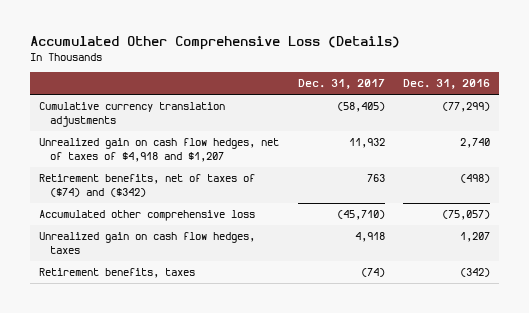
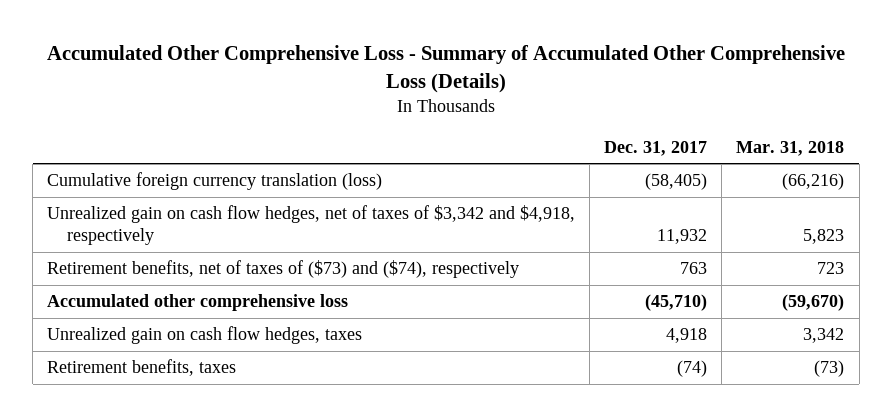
- Accumulated Other Comprehensive Loss (Details)
+ Accumulated Other Comprehensive Loss - Summary of Accumulated Other Comprehensive Loss (Details)
- | Dec. 31, 2017 | Dec. 31, 2016
+ | Dec. 31, 2017 | Mar. 31, 2018
- Cumulative currency translation adjustments | (58,405) | (77,299)
- Unrealized gain on cash flow hedges, net of taxes of $4,918 and $1,207 | 11,932 | 2,740
- Retirement benefits, net of taxes of ($74) and ($342) | 763 | (498)
+ Cumulative foreign currency translation (loss) | (58,405) | (66,216)
+ Unrealized gain on cash flow hedges, net of taxes of $3,342 and $4,918, respectively | 11,932 | 5,823
+ Retirement benefits, net of taxes of ($73) and ($74), respectively | 763 | 723

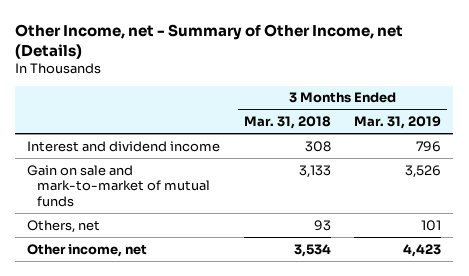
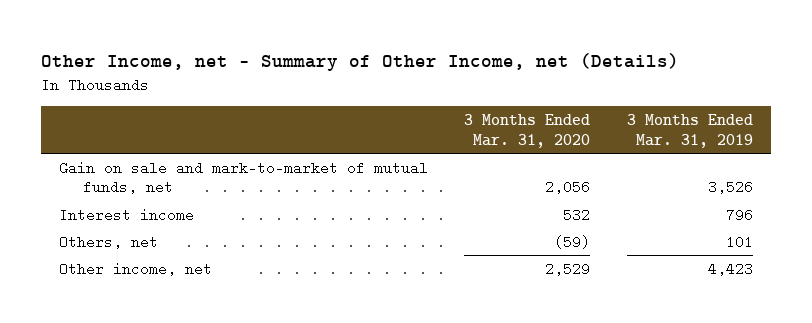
- | 3 Months Ended Mar. 31, 2018 | 3 Months Ended Mar. 31, 2019
+ | 3 Months Ended Mar. 31, 2020 | 3 Months Ended Mar. 31, 2019
- Interest and dividend income | 308 | 796
- Gain on sale and mark-to-market of mutual funds | 3,133 | 3,526
+ Gain on sale and mark-to-market of mutual funds, net | 2,056 | 3,526
+ Interest income | 532 | 796

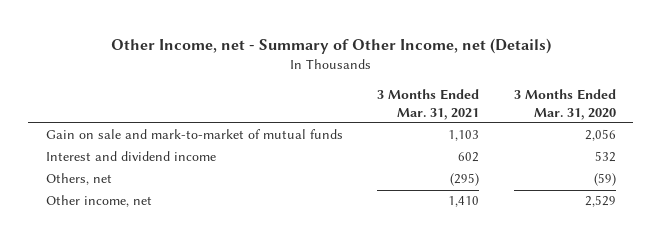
- | 3 Months Ended Mar. 31, 2020 | 3 Months Ended Mar. 31, 2019
+ | 3 Months Ended Mar. 31, 2021 | 3 Months Ended Mar. 31, 2020
- Gain on sale and mark-to-market of mutual funds, net | 2,056 | 3,526
- Interest income | 532 | 796
+ Gain on sale and mark-to-market of mutual funds | 1,103 | 2,056
+ Interest and dividend income | 602 | 532

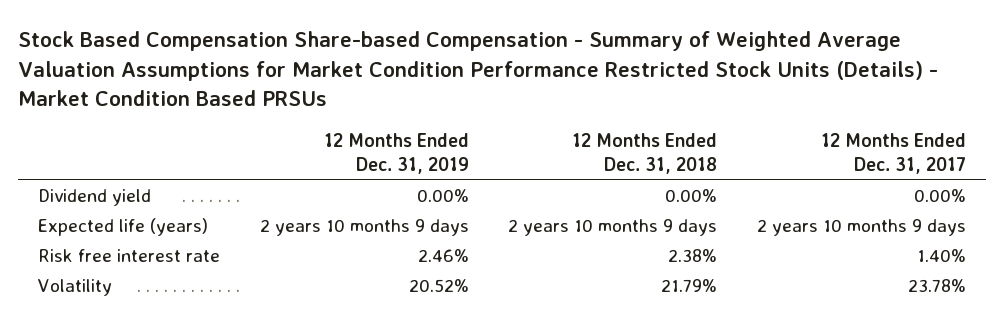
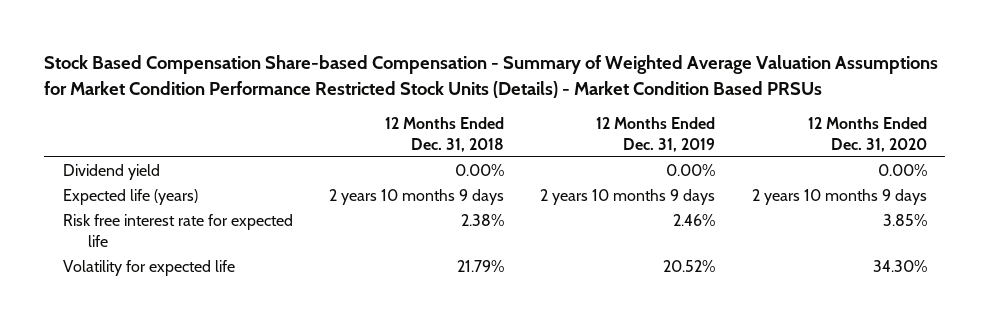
- | 12 Months Ended Dec. 31, 2019 | 12 Months Ended Dec. 31, 2018 | 12 Months Ended Dec. 31, 2017
+ | 12 Months Ended Dec. 31, 2018 | 12 Months Ended Dec. 31, 2019 | 12 Months Ended Dec. 31, 2020
- Risk free interest rate | 2.46% | 2.38% | 1.40%
- Volatility | 20.52% | 21.79% | 23.78%
+ Risk free interest rate for expected life | 2.38% | 2.46% | 3.85%
+ Volatility for expected life | 21.79% | 20.52% | 34.30%

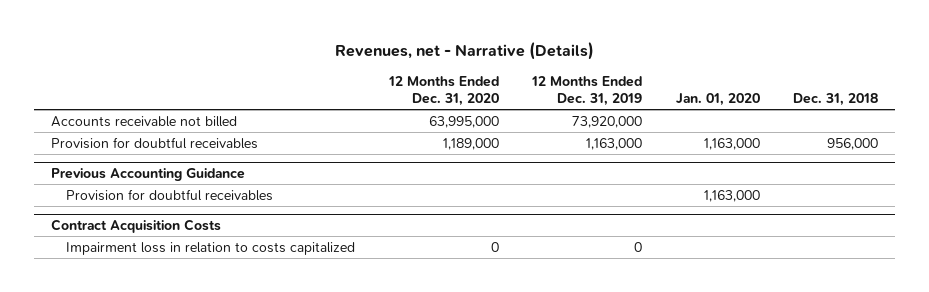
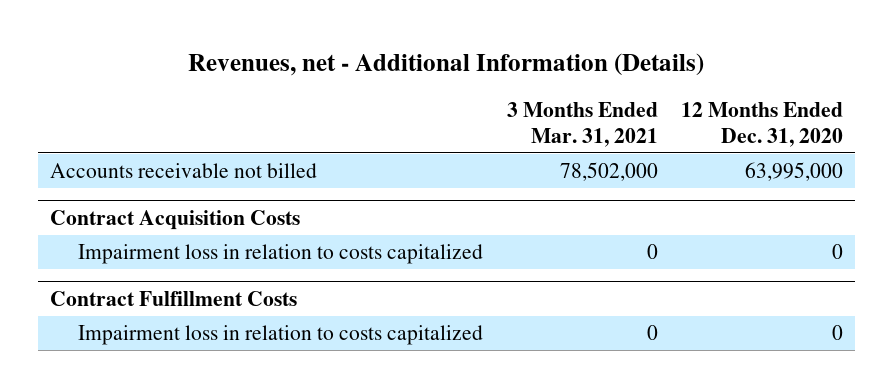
- Revenues, net - Narrative (Details)
+ Revenues, net - Additional Information (Details)
- | 12 Months Ended Dec. 31, 2020 | 12 Months Ended Dec. 31, 2019 | Jan. 01, 2020 | Dec. 31, 2018
+ | 3 Months Ended Mar. 31, 2021 | 12 Months Ended Dec. 31, 2020
- Provision for doubtful receivables | 1,189,000 | 1,163,000 | 1,163,000 | 956,000
- Previous Accounting Guidance
- Provision for doubtful receivables | | | 1,163,000 |
+ Contract Fulfillment Costs
+ Impairment loss in relation to costs capitalized | 0 | 0

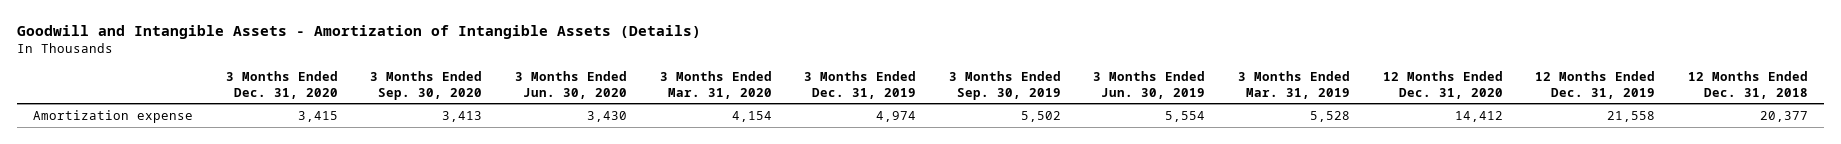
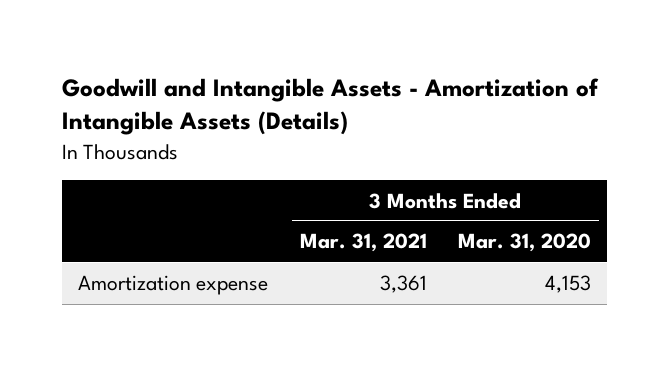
- | 3 Months Ended Dec. 31, 2020 | 3 Months Ended Sep. 30, 2020 | 3 Months Ended Jun. 30, 2020 | 3 Months Ended Mar. 31, 2020 | 3 Months Ended Dec. 31, 2019 | 3 Months Ended Sep. 30, 2019 | 3 Months Ended Jun. 30, 2019 | 3 Months Ended Mar. 31, 2019 | 12 Months Ended Dec. 31, 2020 | 12 Months Ended Dec. 31, 2019 | 12 Months Ended Dec. 31, 2018
+ | 3 Months Ended Mar. 31, 2021 | 3 Months Ended Mar. 31, 2020
- Amortization expense | 3,415 | 3,413 | 3,430 | 4,154 | 4,974 | 5,502 | 5,554 | 5,528 | 14,412 | 21,558 | 20,377
+ Amortization expense | 3,361 | 4,153

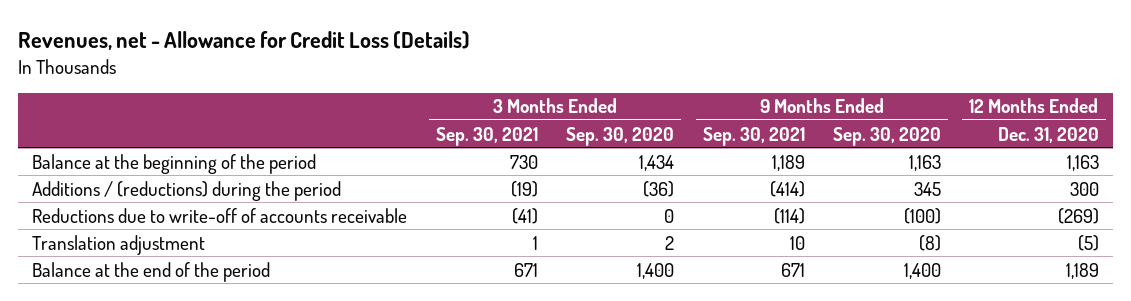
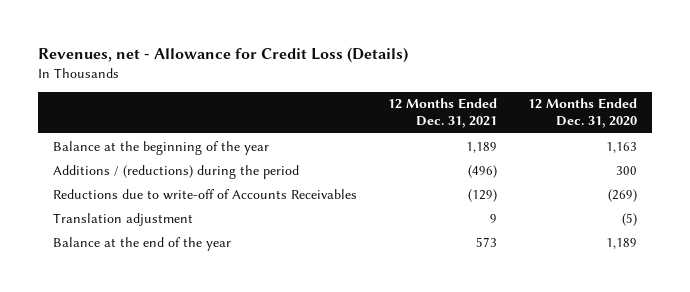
- | 3 Months Ended Sep. 30, 2021 | 3 Months Ended Sep. 30, 2020 | 9 Months Ended Sep. 30, 2021 | 9 Months Ended Sep. 30, 2020 | 12 Months Ended Dec. 31, 2020
+ | 12 Months Ended Dec. 31, 2021 | 12 Months Ended Dec. 31, 2020
- Balance at the beginning of the period | 730 | 1,434 | 1,189 | 1,163 | 1,163
+ Balance at the beginning of the year | 1,189 | 1,163
- Reductions due to write-off of accounts receivable | (41) | 0 | (114) | (100) | (269)
+ Reductions due to write-off of Accounts Receivables | (129) | (269)
- Balance at the end of the period | 671 | 1,400 | 671 | 1,400 | 1,189
+ Balance at the end of the year | 573 | 1,189

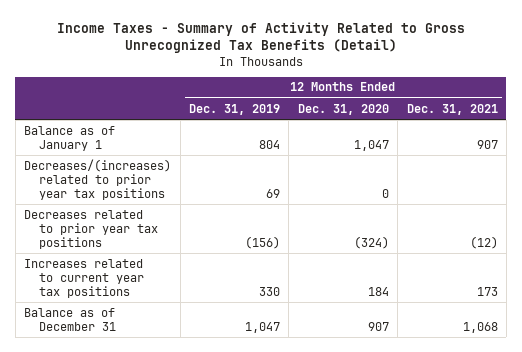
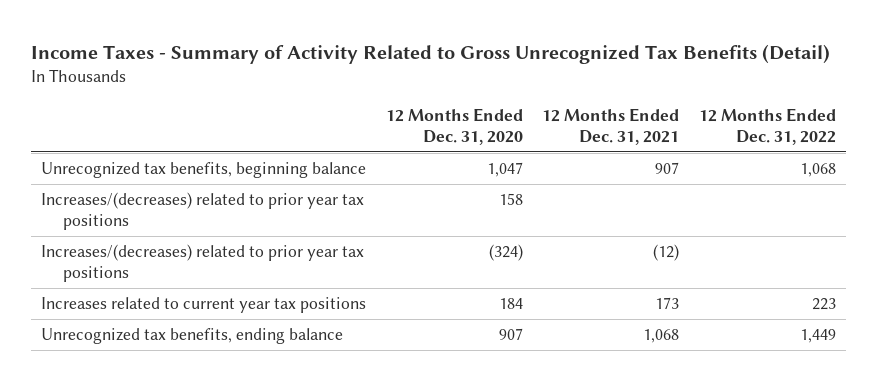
- | 12 Months Ended Dec. 31, 2019 | 12 Months Ended Dec. 31, 2020 | 12 Months Ended Dec. 31, 2021
+ | 12 Months Ended Dec. 31, 2020 | 12 Months Ended Dec. 31, 2021 | 12 Months Ended Dec. 31, 2022
- Balance as of January 1 | 804 | 1,047 | 907
- Decreases/(increases) related to prior year tax positions | 69 | 0 |
- Decreases related to prior year tax positions | (156) | (324) | (12)
+ Unrecognized tax benefits, beginning balance | 1,047 | 907 | 1,068
+ Increases/(decreases) related to prior year tax positions | 158 | |
+ Increases/(decreases) related to prior year tax positions | (324) | (12) |
- Balance as of December 31 | 1,047 | 907 | 1,068
+ Unrecognized tax benefits, ending balance | 907 | 1,068 | 1,449

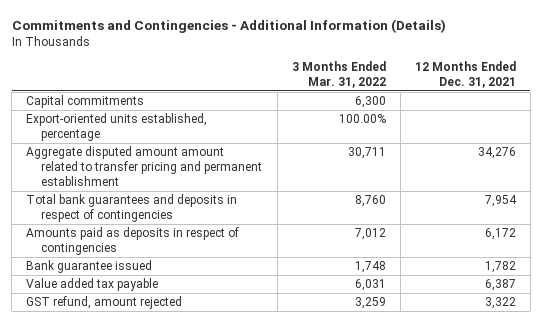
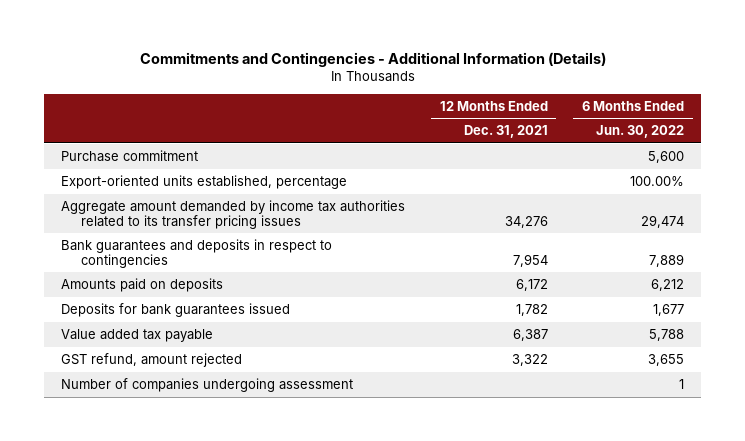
- | 3 Months Ended Mar. 31, 2022 | 12 Months Ended Dec. 31, 2021
+ | 12 Months Ended Dec. 31, 2021 | 6 Months Ended Jun. 30, 2022
- Capital commitments | 6,300 |
+ Purchase commitment | | 5,600
- Aggregate disputed amount amount related to transfer pricing and permanent establishment | 30,711 | 34,276
- Total bank guarantees and deposits in respect of contingencies | 8,760 | 7,954
- Amounts paid as deposits in respect of contingencies | 7,012 | 6,172
- Bank guarantee issued | 1,748 | 1,782
+ Aggregate amount demanded by income tax authorities related to its transfer pricing issues | 34,276 | 29,474
+ Bank guarantees and deposits in respect to contingencies | 7,954 | 7,889
+ Amounts paid on deposits | 6,172 | 6,212
+ Deposits for bank guarantees issued | 1,782 | 1,677
+ Number of companies undergoing assessment | | 1

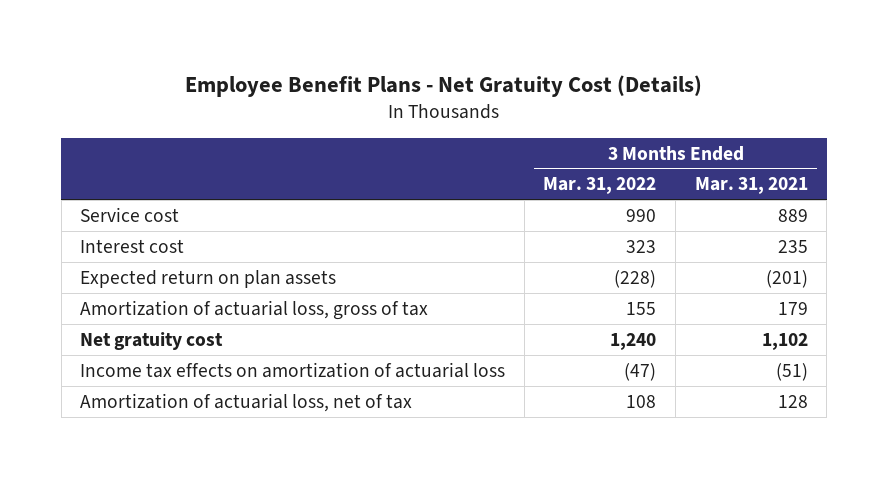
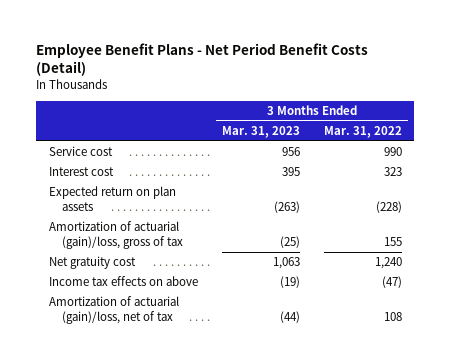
- Employee Benefit Plans - Net Gratuity Cost (Details)
+ Employee Benefit Plans - Net Period Benefit Costs (Detail)
- | 3 Months Ended Mar. 31, 2022 | 3 Months Ended Mar. 31, 2021
+ | 3 Months Ended Mar. 31, 2023 | 3 Months Ended Mar. 31, 2022
- Amortization of actuarial loss, gross of tax | 155 | 179
+ Amortization of actuarial (gain)/loss, gross of tax | (25) | 155
- Income tax effects on amortization of actuarial loss | (47) | (51)
- Amortization of actuarial loss, net of tax | 108 | 128
+ Income tax effects on above | (19) | (47)
+ Amortization of actuarial (gain)/loss, net of tax | (44) | 108

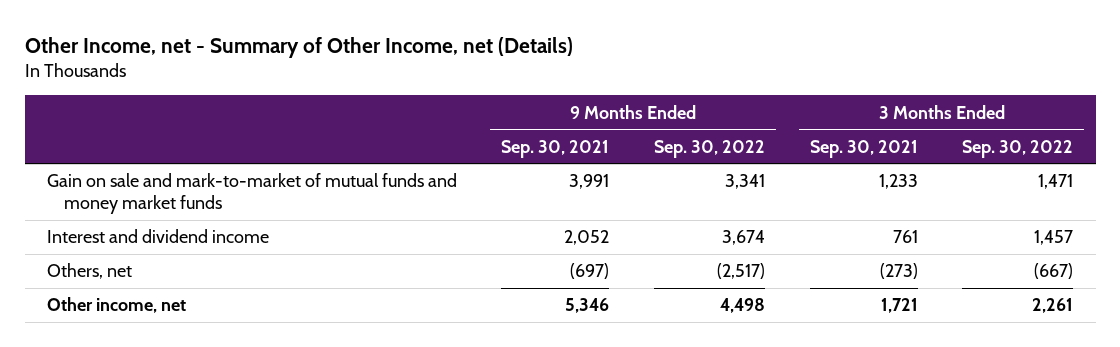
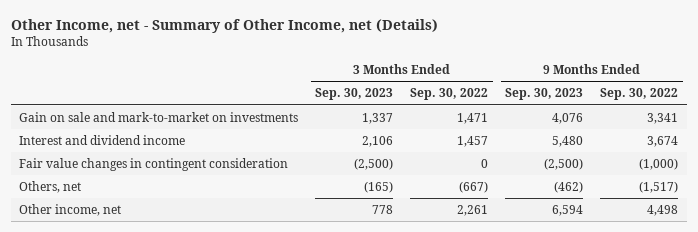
- | 9 Months Ended Sep. 30, 2021 | 9 Months Ended Sep. 30, 2022 | 3 Months Ended Sep. 30, 2021 | 3 Months Ended Sep. 30, 2022
+ | 3 Months Ended Sep. 30, 2023 | 3 Months Ended Sep. 30, 2022 | 9 Months Ended Sep. 30, 2023 | 9 Months Ended Sep. 30, 2022
- Gain on sale and mark-to-market of mutual funds and money market funds | 3,991 | 3,341 | 1,233 | 1,471
+ Gain on sale and mark-to-market on investments | 1,337 | 1,471 | 4,076 | 3,341
- Others, net | (697) | (2,517) | (273) | (667)
+ Fair value changes in contingent consideration | (2,500) | 0 | (2,500) | (1,000)
+ Others, net | (165) | (667) | (462) | (1,517)

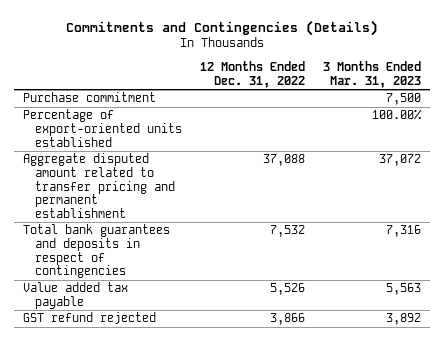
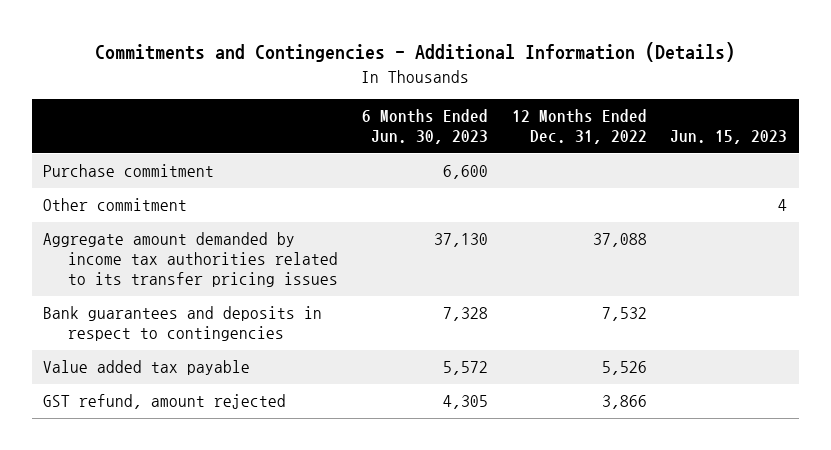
- Commitments and Contingencies (Details)
+ Commitments and Contingencies - Additional Information (Details)
- | 12 Months Ended Dec. 31, 2022 | 3 Months Ended Mar. 31, 2023
+ | 6 Months Ended Jun. 30, 2023 | 12 Months Ended Dec. 31, 2022 | Jun. 15, 2023
- Percentage of export-oriented units established | | 100.00%
- Aggregate disputed amount related to transfer pricing and permanent establishment | 37,088 | 37,072
- Total bank guarantees and deposits in respect of contingencies | 7,532 | 7,316
+ Other commitment | | | 4
+ Aggregate amount demanded by income tax authorities related to its transfer pricing issues | 37,130 | 37,088 |
+ Bank guarantees and deposits in respect to contingencies | 7,328 | 7,532 |
- GST refund rejected | 3,866 | 3,892
+ GST refund, amount rejected | 4,305 | 3,866 |

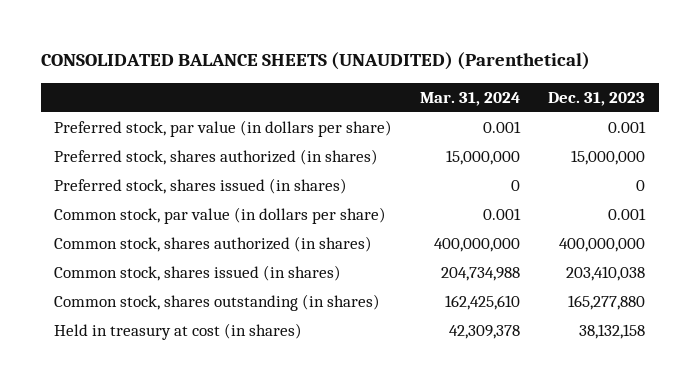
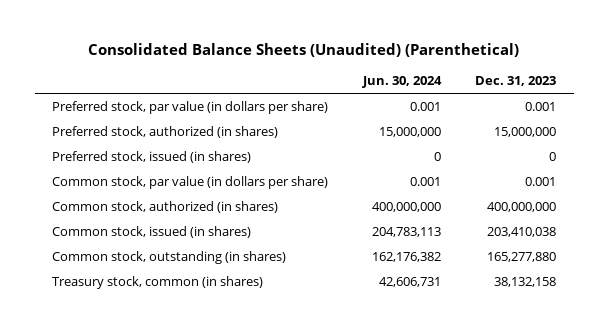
- CONSOLIDATED BALANCE SHEETS (UNAUDITED) (Parenthetical)
+ Consolidated Balance Sheets (Unaudited) (Parenthetical)
- | Mar. 31, 2024 | Dec. 31, 2023
+ | Jun. 30, 2024 | Dec. 31, 2023
- Preferred stock, shares authorized (in shares) | 15,000,000 | 15,000,000
- Preferred stock, shares issued (in shares) | 0 | 0
+ Preferred stock, authorized (in shares) | 15,000,000 | 15,000,000
+ Preferred stock, issued (in shares) | 0 | 0
- Common stock, shares authorized (in shares) | 400,000,000 | 400,000,000
- Common stock, shares issued (in shares) | 204,734,988 | 203,410,038
- Common stock, shares outstanding (in shares) | 162,425,610 | 165,277,880
- Held in treasury at cost (in shares) | 42,309,378 | 38,132,158
+ Common stock, authorized (in shares) | 400,000,000 | 400,000,000
+ Common stock, issued (in shares) | 204,783,113 | 203,410,038
+ Common stock, outstanding (in shares) | 162,176,382 | 165,277,880
+ Treasury stock, common (in shares) | 42,606,731 | 38,132,158

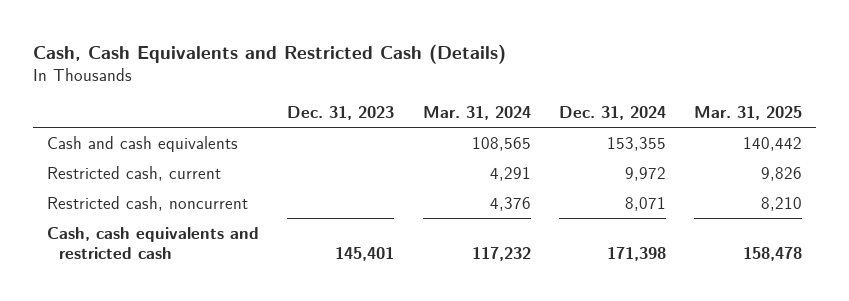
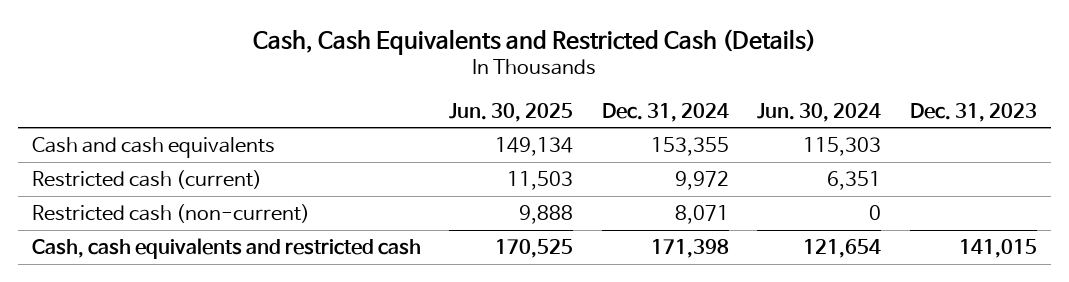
- | Dec. 31, 2023 | Mar. 31, 2024 | Dec. 31, 2024 | Mar. 31, 2025
+ | Jun. 30, 2025 | Dec. 31, 2024 | Jun. 30, 2024 | Dec. 31, 2023
- Restricted cash, current | | 4,291 | 9,972 | 9,826
- Restricted cash, noncurrent | | 4,376 | 8,071 | 8,210
- Cash, cash equivalents and restricted cash | 145,401 | 117,232 | 171,398 | 158,478
+ Restricted cash (current) | 11,503 | 9,972 | 6,351 |
+ Restricted cash (non-current) | 9,888 | 8,071 | 0 |
+ Cash, cash equivalents and restricted cash | 170,525 | 171,398 | 121,654 | 141,015

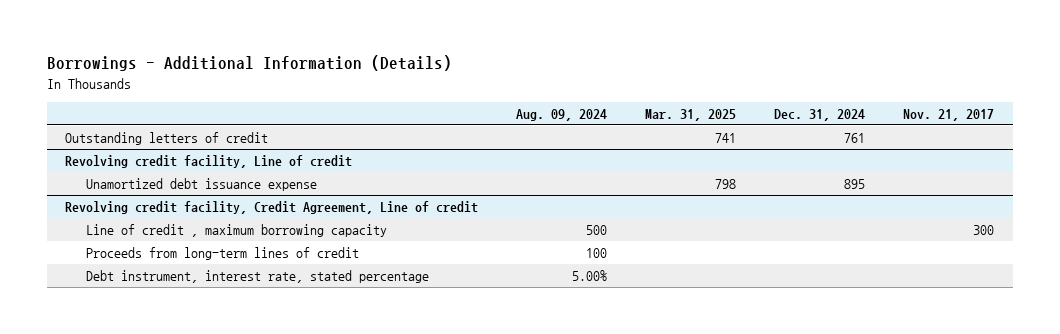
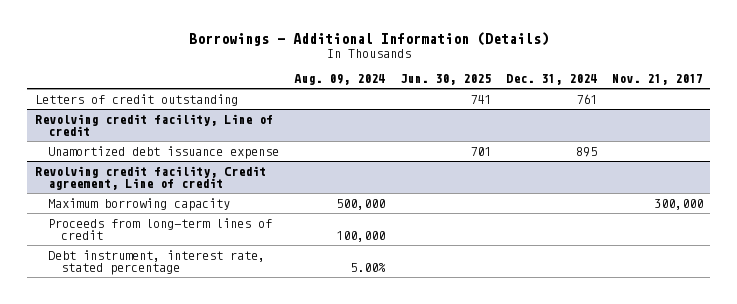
- | Aug. 09, 2024 | Mar. 31, 2025 | Dec. 31, 2024 | Nov. 21, 2017
+ | Aug. 09, 2024 | Jun. 30, 2025 | Dec. 31, 2024 | Nov. 21, 2017
- Outstanding letters of credit | | 741 | 761 |
+ Letters of credit outstanding | | 741 | 761 |
- Revolving credit facility, Credit Agreement, Line of credit
- Line of credit , maximum borrowing capacity | 500 | | | 300
- Proceeds from long-term lines of credit | 100 | | |
+ Revolving credit facility, Credit agreement, Line of credit
+ Maximum borrowing capacity | 500,000 | | | 300,000
+ Proceeds from long-term lines of credit | 100,000 | | |

